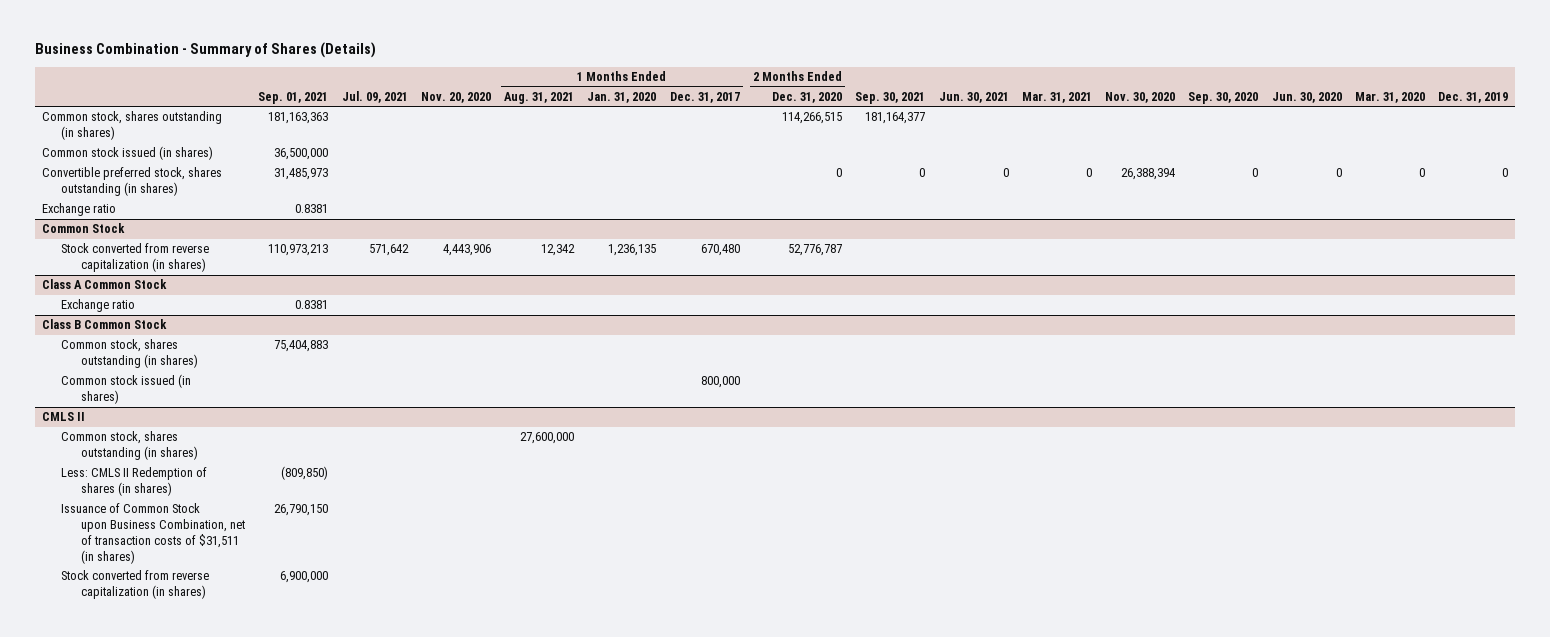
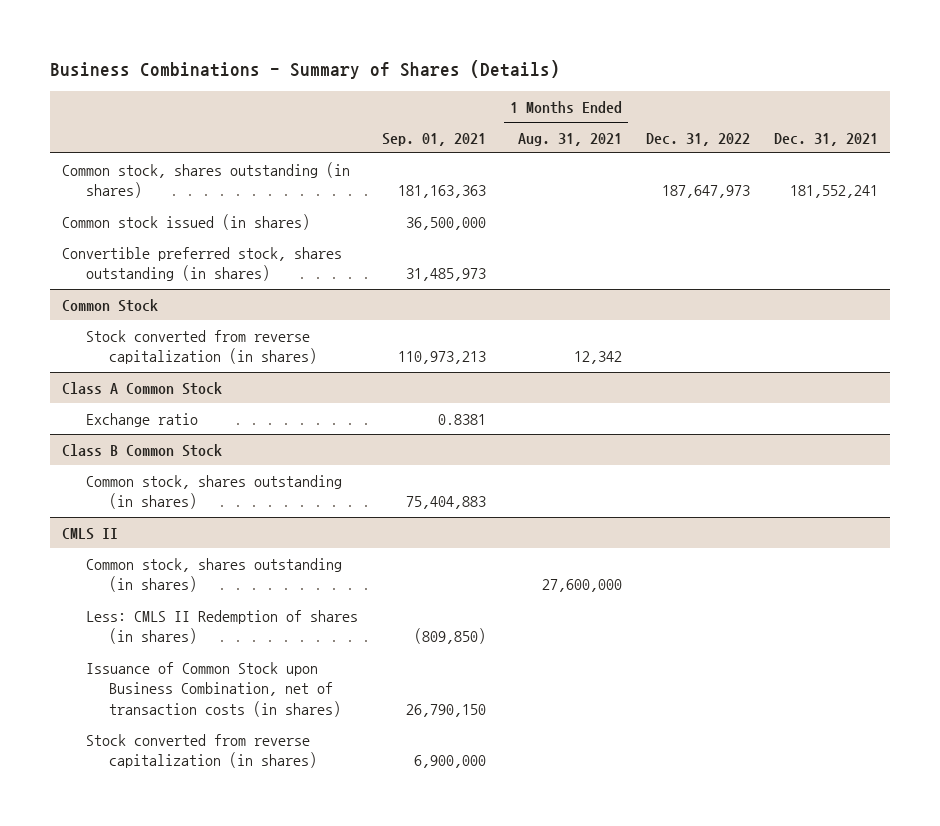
- Business Combination - Summary of Shares (Details)
+ Business Combinations - Summary of Shares (Details)
- | Sep. 01, 2021 | Jul. 09, 2021 | Nov. 20, 2020 | 1 Months Ended Aug. 31, 2021 | 1 Months Ended Jan. 31, 2020 | 1 Months Ended Dec. 31, 2017 | 2 Months Ended Dec. 31, 2020 | Sep. 30, 2021 | Jun. 30, 2021 | Mar. 31, 2021 | Nov. 30, 2020 | Sep. 30, 2020 | Jun. 30, 2020 | Mar. 31, 2020 | Dec. 31, 2019
+ | Sep. 01, 2021 | 1 Months Ended Aug. 31, 2021 | Dec. 31, 2022 | Dec. 31, 2021
- Exchange ratio | 0.8381 | | | | | | | | | | | | | |
@ Class B Common Stock
- Common stock issued (in shares) | | | | | | 800,000 | | | | | | | | |
@ CMLS II
- Issuance of Common Stock upon Business Combination, net of transaction costs of $31,511 (in shares) | 26,790,150 | | | | | | | | | | | | | |
+ Issuance of Common Stock upon Business Combination, net of transaction costs (in shares) | 26,790,150 | | |

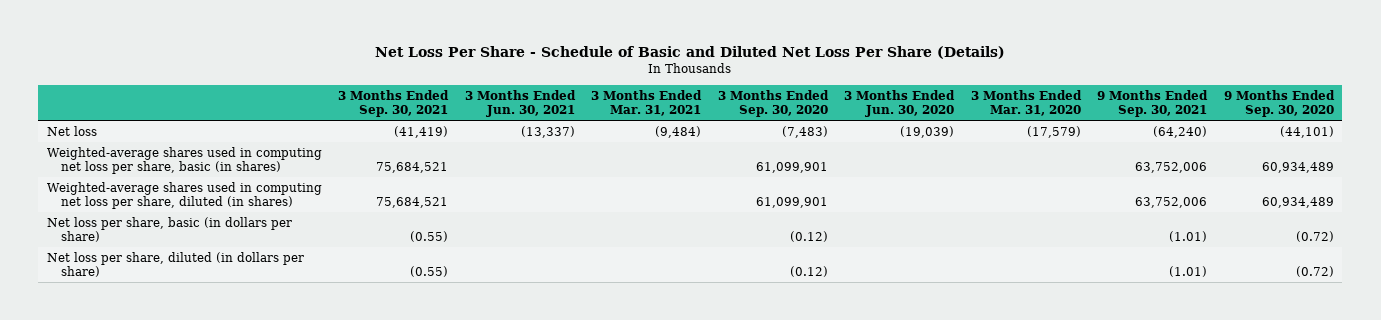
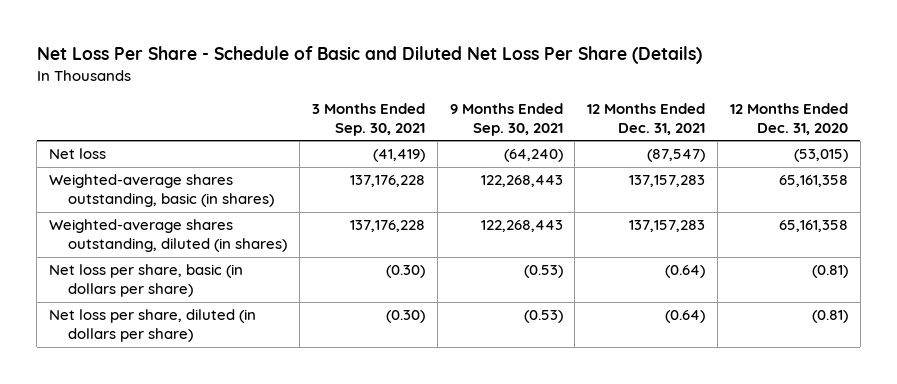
- | 3 Months Ended Sep. 30, 2021 | 3 Months Ended Jun. 30, 2021 | 3 Months Ended Mar. 31, 2021 | 3 Months Ended Sep. 30, 2020 | 3 Months Ended Jun. 30, 2020 | 3 Months Ended Mar. 31, 2020 | 9 Months Ended Sep. 30, 2021 | 9 Months Ended Sep. 30, 2020
+ | 3 Months Ended Sep. 30, 2021 | 9 Months Ended Sep. 30, 2021 | 12 Months Ended Dec. 31, 2021 | 12 Months Ended Dec. 31, 2020
- Weighted-average shares used in computing net loss per share, basic (in shares) | 75,684,521 | | | 61,099,901 | | | 63,752,006 | 60,934,489
- Weighted-average shares used in computing net loss per share, diluted (in shares) | 75,684,521 | | | 61,099,901 | | | 63,752,006 | 60,934,489
- Net loss per share, basic (in dollars per share) | (0.55) | | | (0.12) | | | (1.01) | (0.72)
- Net loss per share, diluted (in dollars per share) | (0.55) | | | (0.12) | | | (1.01) | (0.72)
+ Weighted-average shares outstanding, basic (in shares) | 137,176,228 | 122,268,443 | 137,157,283 | 65,161,358
+ Weighted-average shares outstanding, diluted (in shares) | 137,176,228 | 122,268,443 | 137,157,283 | 65,161,358
+ Net loss per share, basic (in dollars per share) | (0.30) | (0.53) | (0.64) | (0.81)
+ Net loss per share, diluted (in dollars per share) | (0.30) | (0.53) | (0.64) | (0.81)

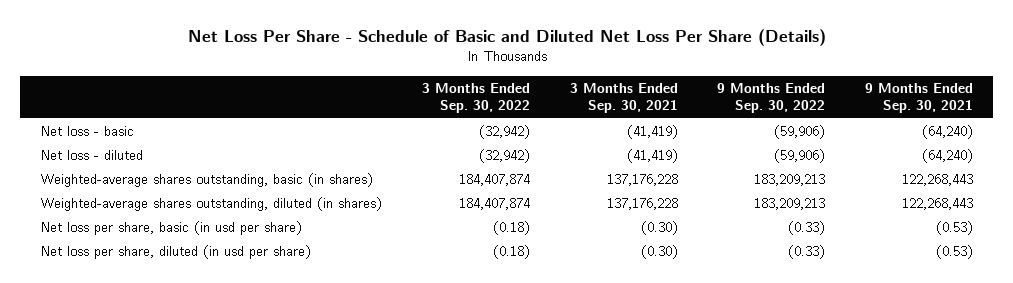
- | 3 Months Ended Sep. 30, 2021 | 9 Months Ended Sep. 30, 2021 | 12 Months Ended Dec. 31, 2021 | 12 Months Ended Dec. 31, 2020
+ | 3 Months Ended Sep. 30, 2022 | 3 Months Ended Sep. 30, 2021 | 9 Months Ended Sep. 30, 2022 | 9 Months Ended Sep. 30, 2021
- Net loss | (41,419) | (64,240) | (87,547) | (53,015)
+ Net loss - basic | (32,942) | (41,419) | (59,906) | (64,240)
+ Net loss - diluted | (32,942) | (41,419) | (59,906) | (64,240)
- Net loss per share, basic (in dollars per share) | (0.30) | (0.53) | (0.64) | (0.81)
- Net loss per share, diluted (in dollars per share) | (0.30) | (0.53) | (0.64) | (0.81)
+ Net loss per share, basic (in usd per share) | (0.18) | (0.30) | (0.33) | (0.53)
+ Net loss per share, diluted (in usd per share) | (0.18) | (0.30) | (0.33) | (0.53)

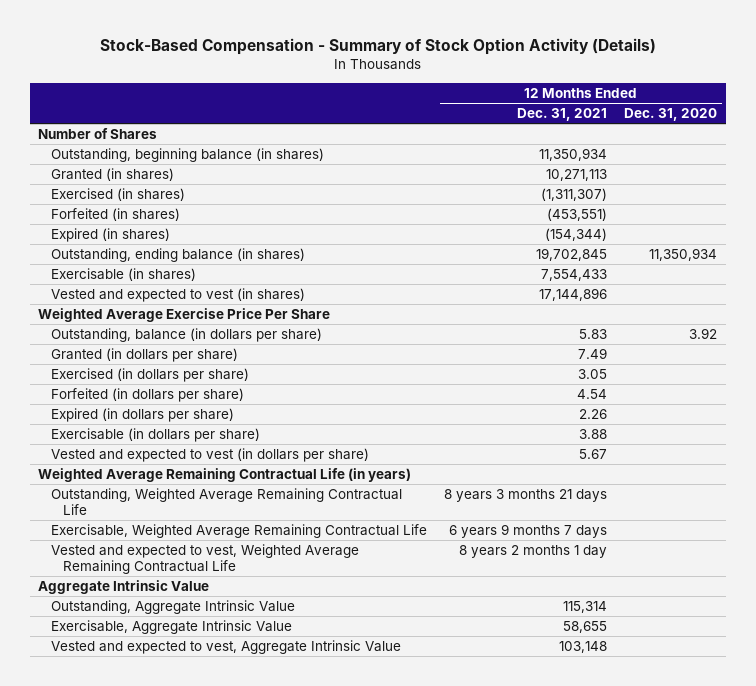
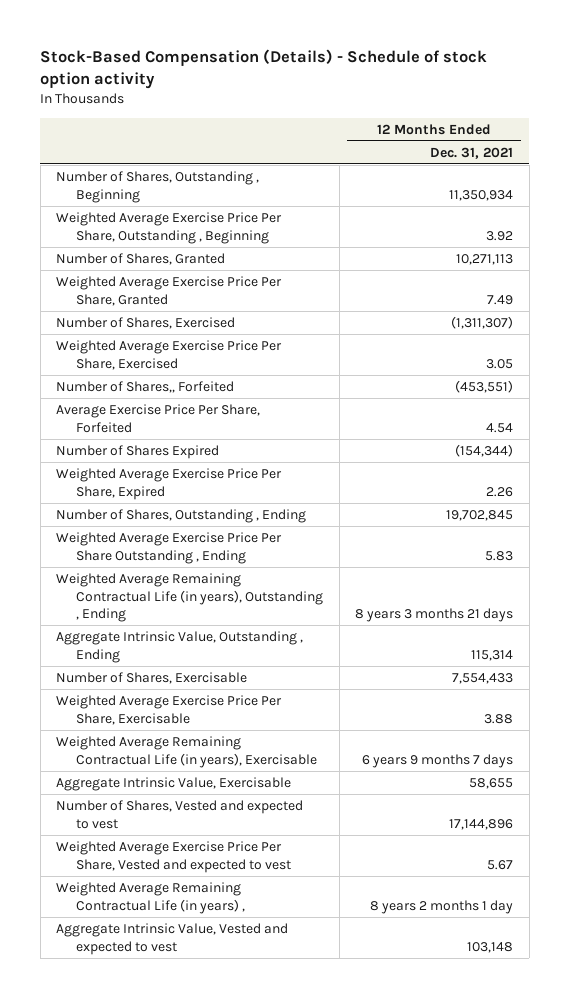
- Stock-Based Compensation - Summary of Stock Option Activity (Details)
+ Stock-Based Compensation (Details) - Schedule of stock option activity
- | 12 Months Ended Dec. 31, 2021 | 12 Months Ended Dec. 31, 2020
+ | 12 Months Ended Dec. 31, 2021
- Number of Shares
- Outstanding, beginning balance (in shares) | 11,350,934 |
- Granted (in shares) | 10,271,113 |
- Exercised (in shares) | (1,311,307) |
- Forfeited (in shares) | (453,551) |
- Expired (in shares) | (154,344) |
- Outstanding, ending balance (in shares) | 19,702,845 | 11,350,934
- Exercisable (in shares) | 7,554,433 |
- Vested and expected to vest (in shares) | 17,144,896 |
- Weighted Average Exercise Price Per Share
- Outstanding, balance (in dollars per share) | 5.83 | 3.92
- Granted (in dollars per share) | 7.49 |
- Exercised (in dollars per share) | 3.05 |
- Forfeited (in dollars per share) | 4.54 |
- Expired (in dollars per share) | 2.26 |
- Exercisable (in dollars per share) | 3.88 |
- Vested and expected to vest (in dollars per share) | 5.67 |
- Weighted Average Remaining Contractual Life (in years)
- Outstanding, Weighted Average Remaining Contractual Life | 8 years 3 months 21 days |
- Exercisable, Weighted Average Remaining Contractual Life | 6 years 9 months 7 days |
- Vested and expected to vest, Weighted Average Remaining Contractual Life | 8 years 2 months 1 day |
- Aggregate Intrinsic Value
- Outstanding, Aggregate Intrinsic Value | 115,314 |
- Exercisable, Aggregate Intrinsic Value | 58,655 |
- Vested and expected to vest, Aggregate Intrinsic Value | 103,148 |
+ Number of Shares, Outstanding , Beginning | 11,350,934
+ Weighted Average Exercise Price Per Share, Outstanding , Beginning | 3.92
+ Number of Shares, Granted | 10,271,113
+ Weighted Average Exercise Price Per Share, Granted | 7.49
+ Number of Shares, Exercised | (1,311,307)
+ Weighted Average Exercise Price Per Share, Exercised | 3.05
+ Number of Shares,, Forfeited | (453,551)
+ Average Exercise Price Per Share, Forfeited | 4.54
+ Number of Shares Expired | (154,344)
+ Weighted Average Exercise Price Per Share, Expired | 2.26
+ Number of Shares, Outstanding , Ending | 19,702,845
+ Weighted Average Exercise Price Per Share Outstanding , Ending | 5.83
+ Weighted Average Remaining Contractual Life (in years), Outstanding , Ending | 8 years 3 months 21 days
+ Aggregate Intrinsic Value, Outstanding , Ending | 115,314
+ Number of Shares, Exercisable | 7,554,433
+ Weighted Average Exercise Price Per Share, Exercisable | 3.88
+ Weighted Average Remaining Contractual Life (in years), Exercisable | 6 years 9 months 7 days
+ Aggregate Intrinsic Value, Exercisable | 58,655
+ Number of Shares, Vested and expected to vest | 17,144,896
+ Weighted Average Exercise Price Per Share, Vested and expected to vest | 5.67
+ Weighted Average Remaining Contractual Life (in years) , | 8 years 2 months 1 day
+ Aggregate Intrinsic Value, Vested and expected to vest | 103,148

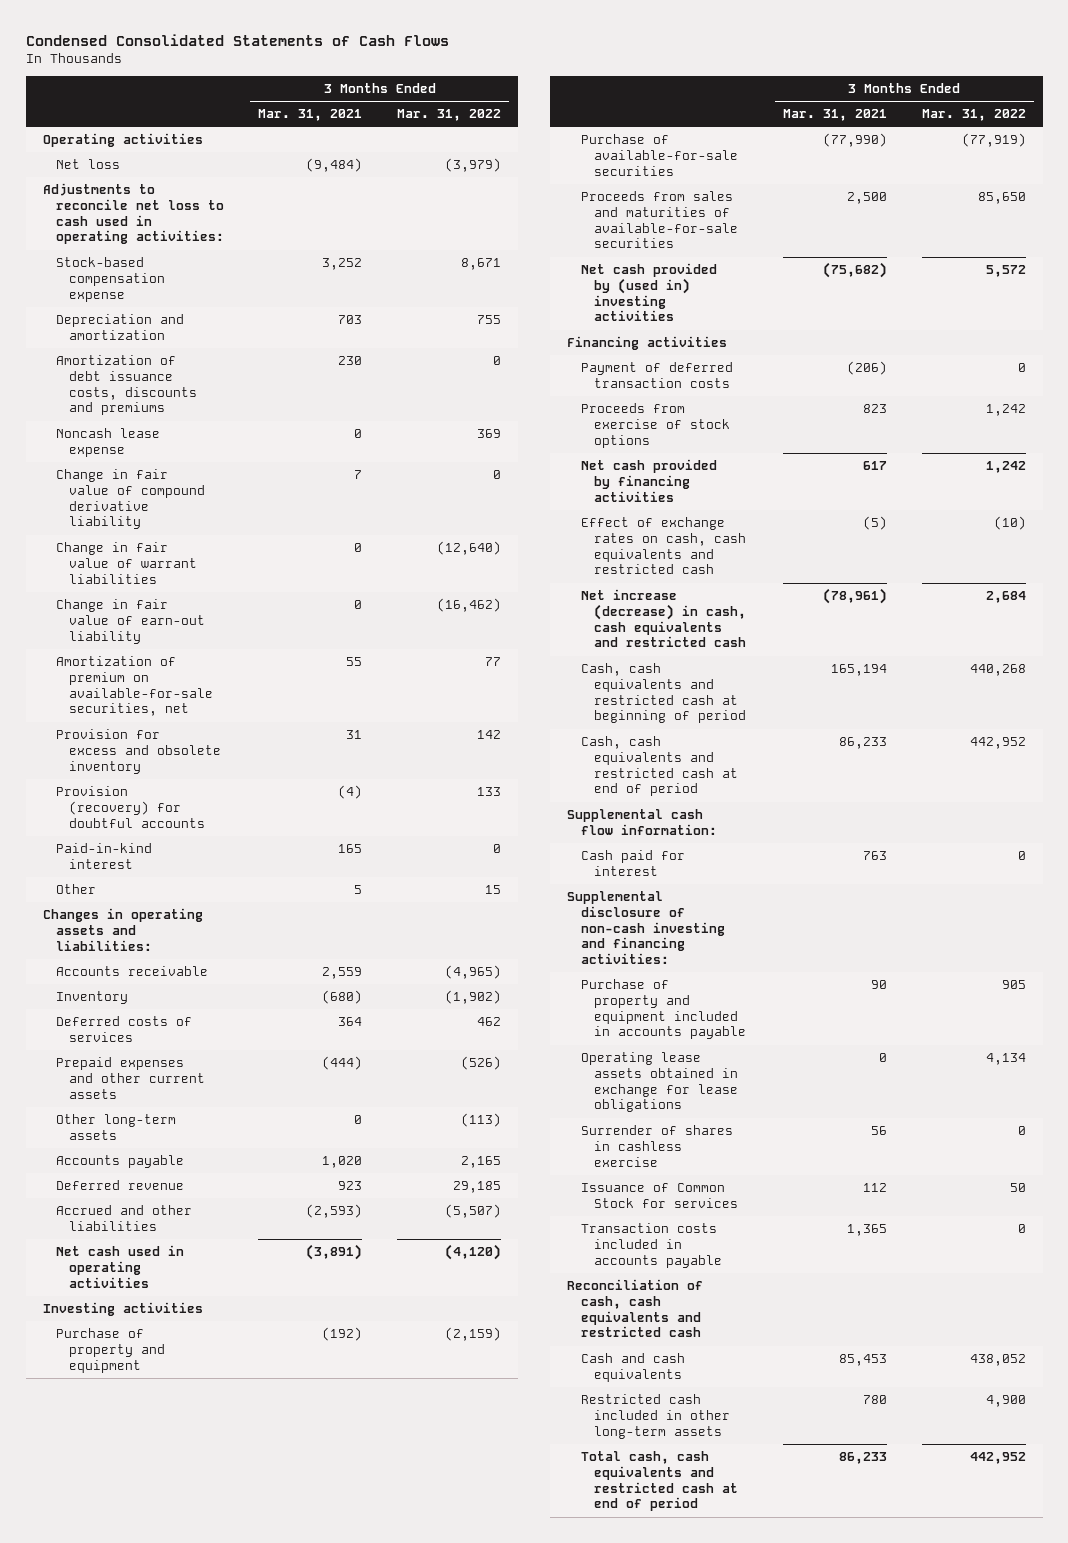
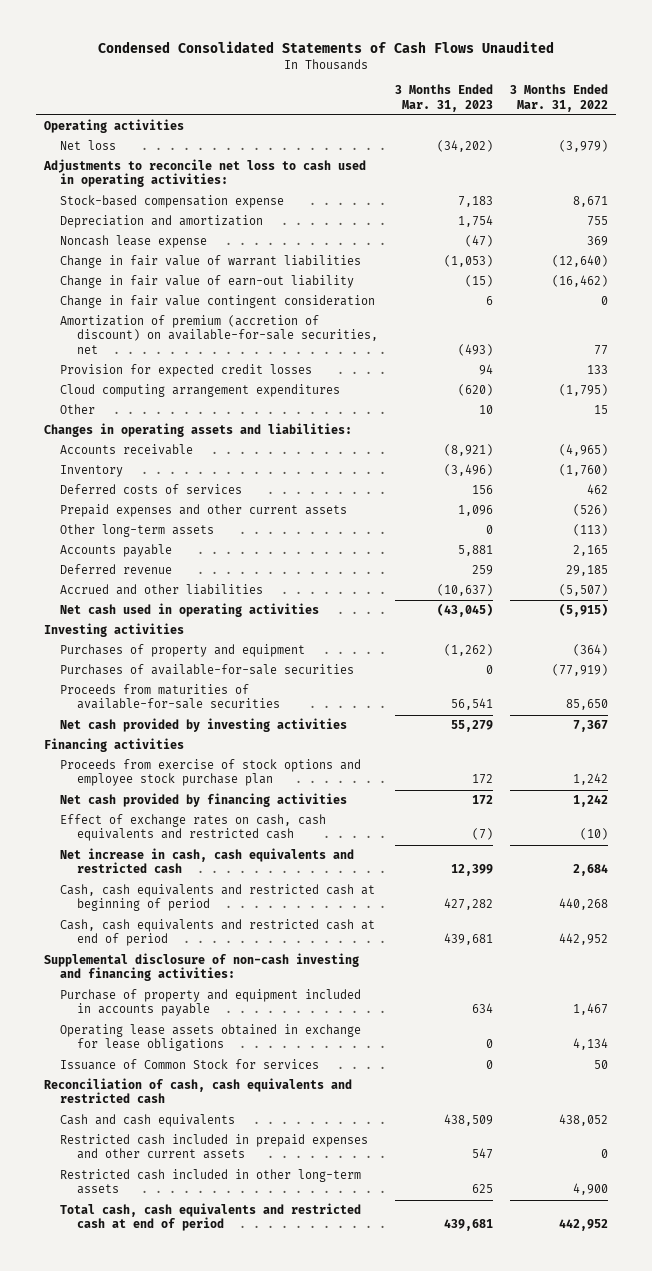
- Condensed Consolidated Statements of Cash Flows
+ Condensed Consolidated Statements of Cash Flows Unaudited
- | 3 Months Ended Mar. 31, 2021 | 3 Months Ended Mar. 31, 2022
+ | 3 Months Ended Mar. 31, 2023 | 3 Months Ended Mar. 31, 2022
- Amortization of debt issuance costs, discounts and premiums | 230 | 0
- Change in fair value of compound derivative liability | 7 | 0
- Amortization of premium on available-for-sale securities, net | 55 | 77
- Provision for excess and obsolete inventory | 31 | 142
- Provision (recovery) for doubtful accounts | (4) | 133
- Paid-in-kind interest | 165 | 0
+ Change in fair value contingent consideration | 6 | 0
+ Amortization of premium (accretion of discount) on available-for-sale securities, net | (493) | 77
+ Provision for expected credit losses | 94 | 133
+ Cloud computing arrangement expenditures | (620) | (1,795)
- Inventory | (680) | (1,902)
+ Inventory | (3,496) | (1,760)
- Net cash used in operating activities | (3,891) | (4,120)
+ Net cash used in operating activities | (43,045) | (5,915)
- Purchase of property and equipment | (192) | (2,159)
- Purchase of available-for-sale securities | (77,990) | (77,919)
- Proceeds from sales and maturities of available-for-sale securities | 2,500 | 85,650
- Net cash provided by (used in) investing activities | (75,682) | 5,572
+ Purchases of property and equipment | (1,262) | (364)
+ Purchases of available-for-sale securities | 0 | (77,919)
+ Proceeds from maturities of available-for-sale securities | 56,541 | 85,650
+ Net cash provided by investing activities | 55,279 | 7,367
- Payment of deferred transaction costs | (206) | 0
- Proceeds from exercise of stock options | 823 | 1,242
+ Proceeds from exercise of stock options and employee stock purchase plan | 172 | 1,242
- Net increase (decrease) in cash, cash equivalents and restricted cash | (78,961) | 2,684
+ Net increase in cash, cash equivalents and restricted cash | 12,399 | 2,684
- Supplemental cash flow information:
- Cash paid for interest | 763 | 0
- Purchase of property and equipment included in accounts payable | 90 | 905
+ Purchase of property and equipment included in accounts payable | 634 | 1,467
- Surrender of shares in cashless exercise | 56 | 0
- Transaction costs included in accounts payable | 1,365 | 0
+ Restricted cash included in prepaid expenses and other current assets | 547 | 0

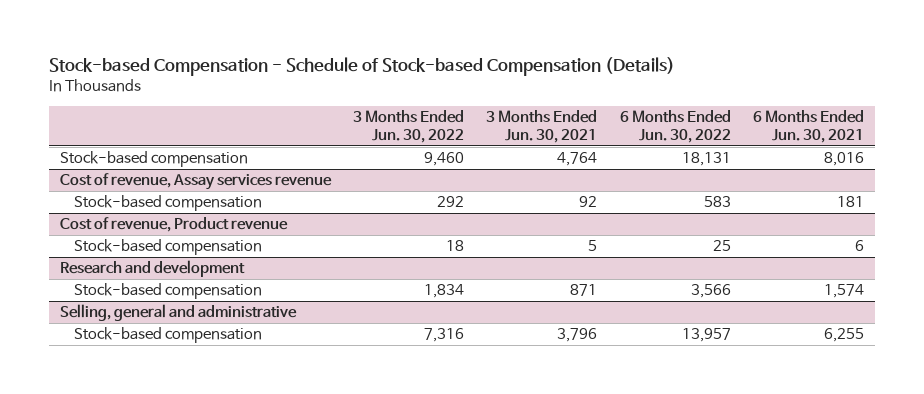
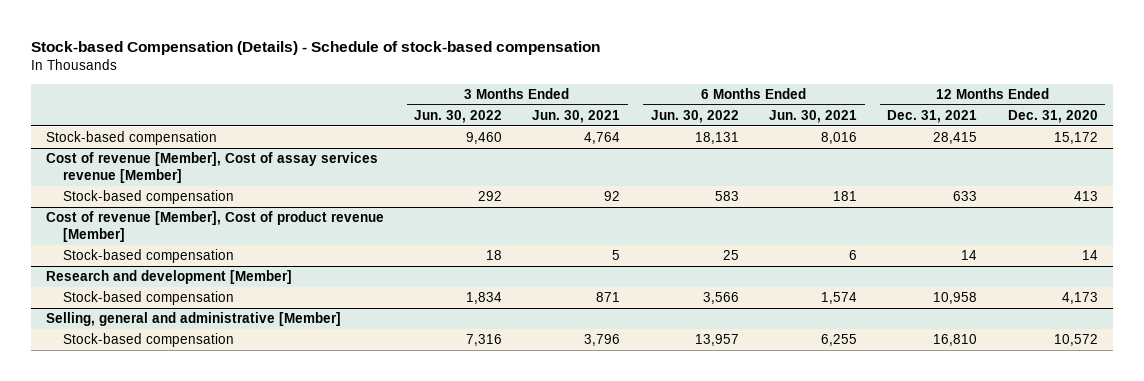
- Stock-based Compensation - Schedule of Stock-based Compensation (Details)
+ Stock-based Compensation (Details) - Schedule of stock-based compensation
- | 3 Months Ended Jun. 30, 2022 | 3 Months Ended Jun. 30, 2021 | 6 Months Ended Jun. 30, 2022 | 6 Months Ended Jun. 30, 2021
+ | 3 Months Ended Jun. 30, 2022 | 3 Months Ended Jun. 30, 2021 | 6 Months Ended Jun. 30, 2022 | 6 Months Ended Jun. 30, 2021 | 12 Months Ended Dec. 31, 2021 | 12 Months Ended Dec. 31, 2020
- Cost of revenue, Assay services revenue
+ Cost of revenue [Member], Cost of assay services revenue [Member]
- Cost of revenue, Product revenue
+ Cost of revenue [Member], Cost of product revenue [Member]
- Research and development
+ Research and development [Member]
- Selling, general and administrative
+ Selling, general and administrative [Member]

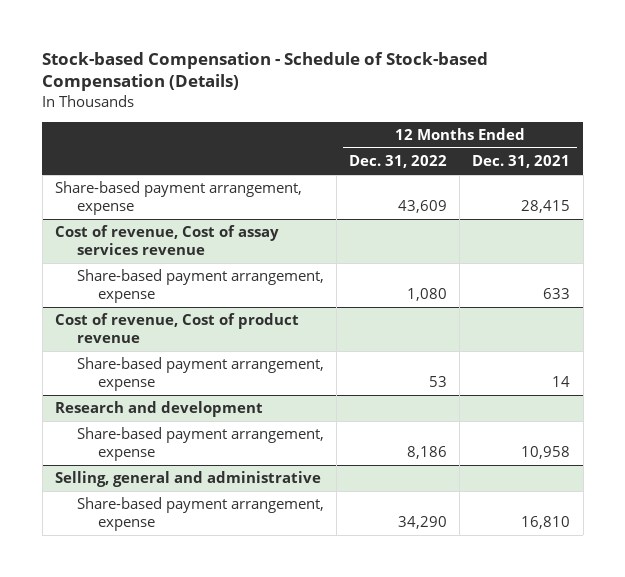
- Stock-based Compensation (Details) - Schedule of stock-based compensation
+ Stock-based Compensation - Schedule of Stock-based Compensation (Details)
- | 3 Months Ended Jun. 30, 2022 | 3 Months Ended Jun. 30, 2021 | 6 Months Ended Jun. 30, 2022 | 6 Months Ended Jun. 30, 2021 | 12 Months Ended Dec. 31, 2021 | 12 Months Ended Dec. 31, 2020
+ | 12 Months Ended Dec. 31, 2022 | 12 Months Ended Dec. 31, 2021
- Stock-based compensation | 9,460 | 4,764 | 18,131 | 8,016 | 28,415 | 15,172
- Cost of revenue [Member], Cost of assay services revenue [Member]
- Stock-based compensation | 292 | 92 | 583 | 181 | 633 | 413
- Cost of revenue [Member], Cost of product revenue [Member]
- Stock-based compensation | 18 | 5 | 25 | 6 | 14 | 14
- Research and development [Member]
- Stock-based compensation | 1,834 | 871 | 3,566 | 1,574 | 10,958 | 4,173
- Selling, general and administrative [Member]
- Stock-based compensation | 7,316 | 3,796 | 13,957 | 6,255 | 16,810 | 10,572
+ Share-based payment arrangement, expense | 43,609 | 28,415
+ Cost of revenue, Cost of assay services revenue
+ Share-based payment arrangement, expense | 1,080 | 633
+ Cost of revenue, Cost of product revenue
+ Share-based payment arrangement, expense | 53 | 14
+ Research and development
+ Share-based payment arrangement, expense | 8,186 | 10,958
+ Selling, general and administrative
+ Share-based payment arrangement, expense | 34,290 | 16,810

